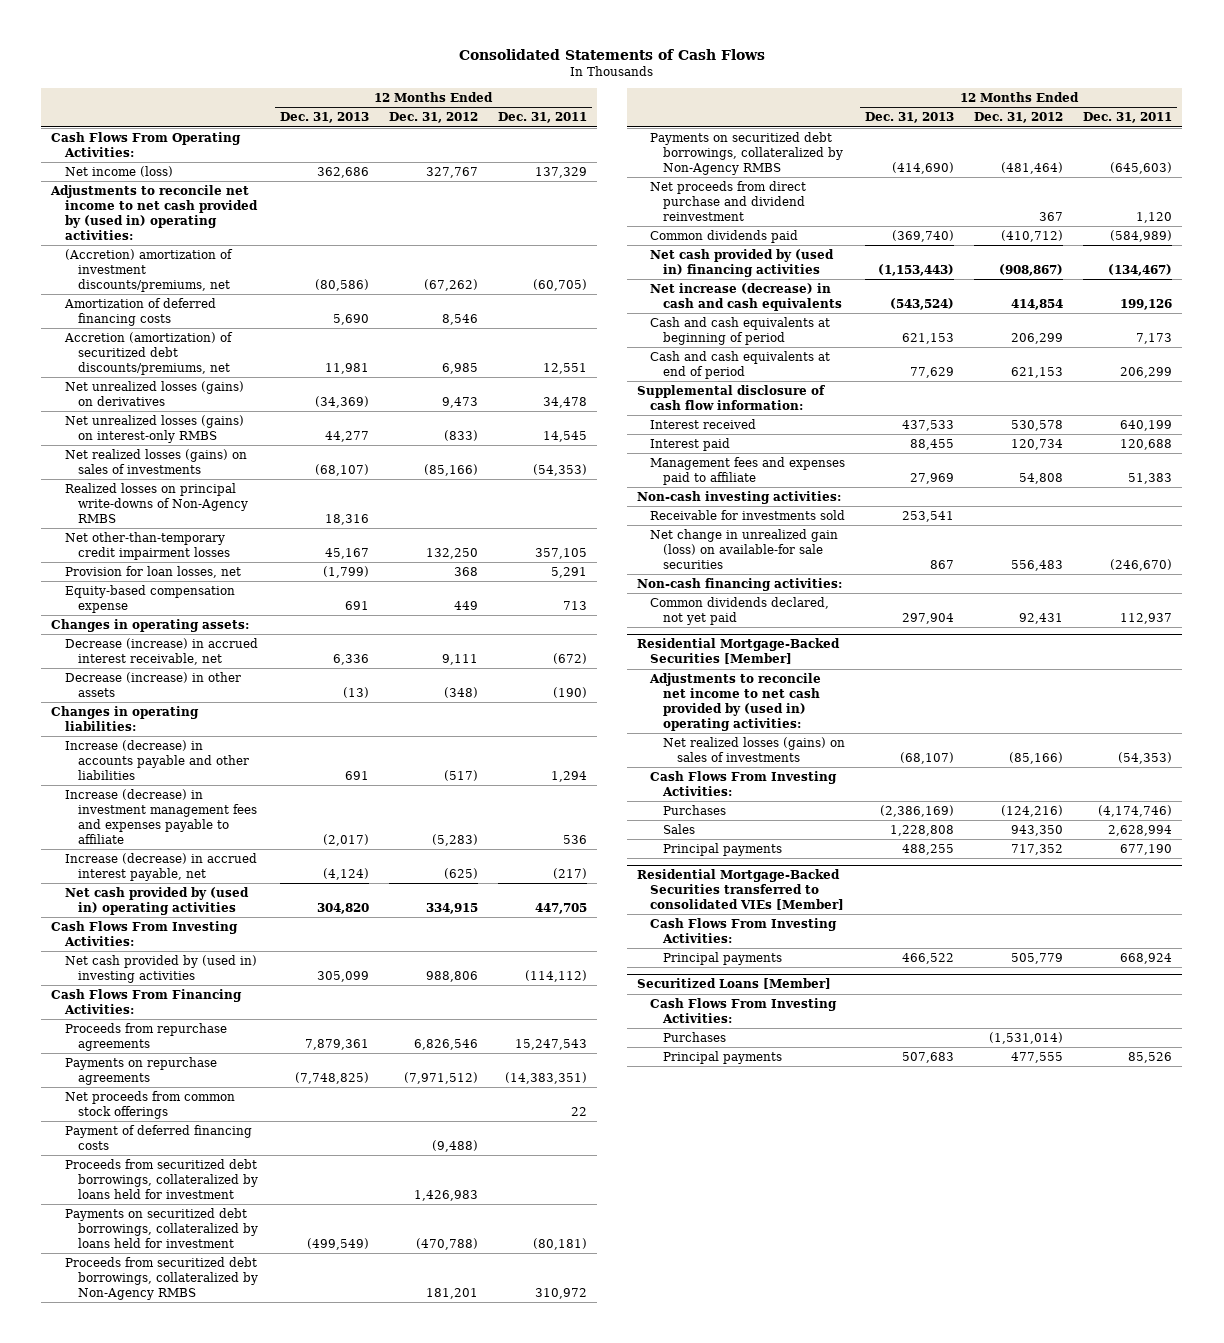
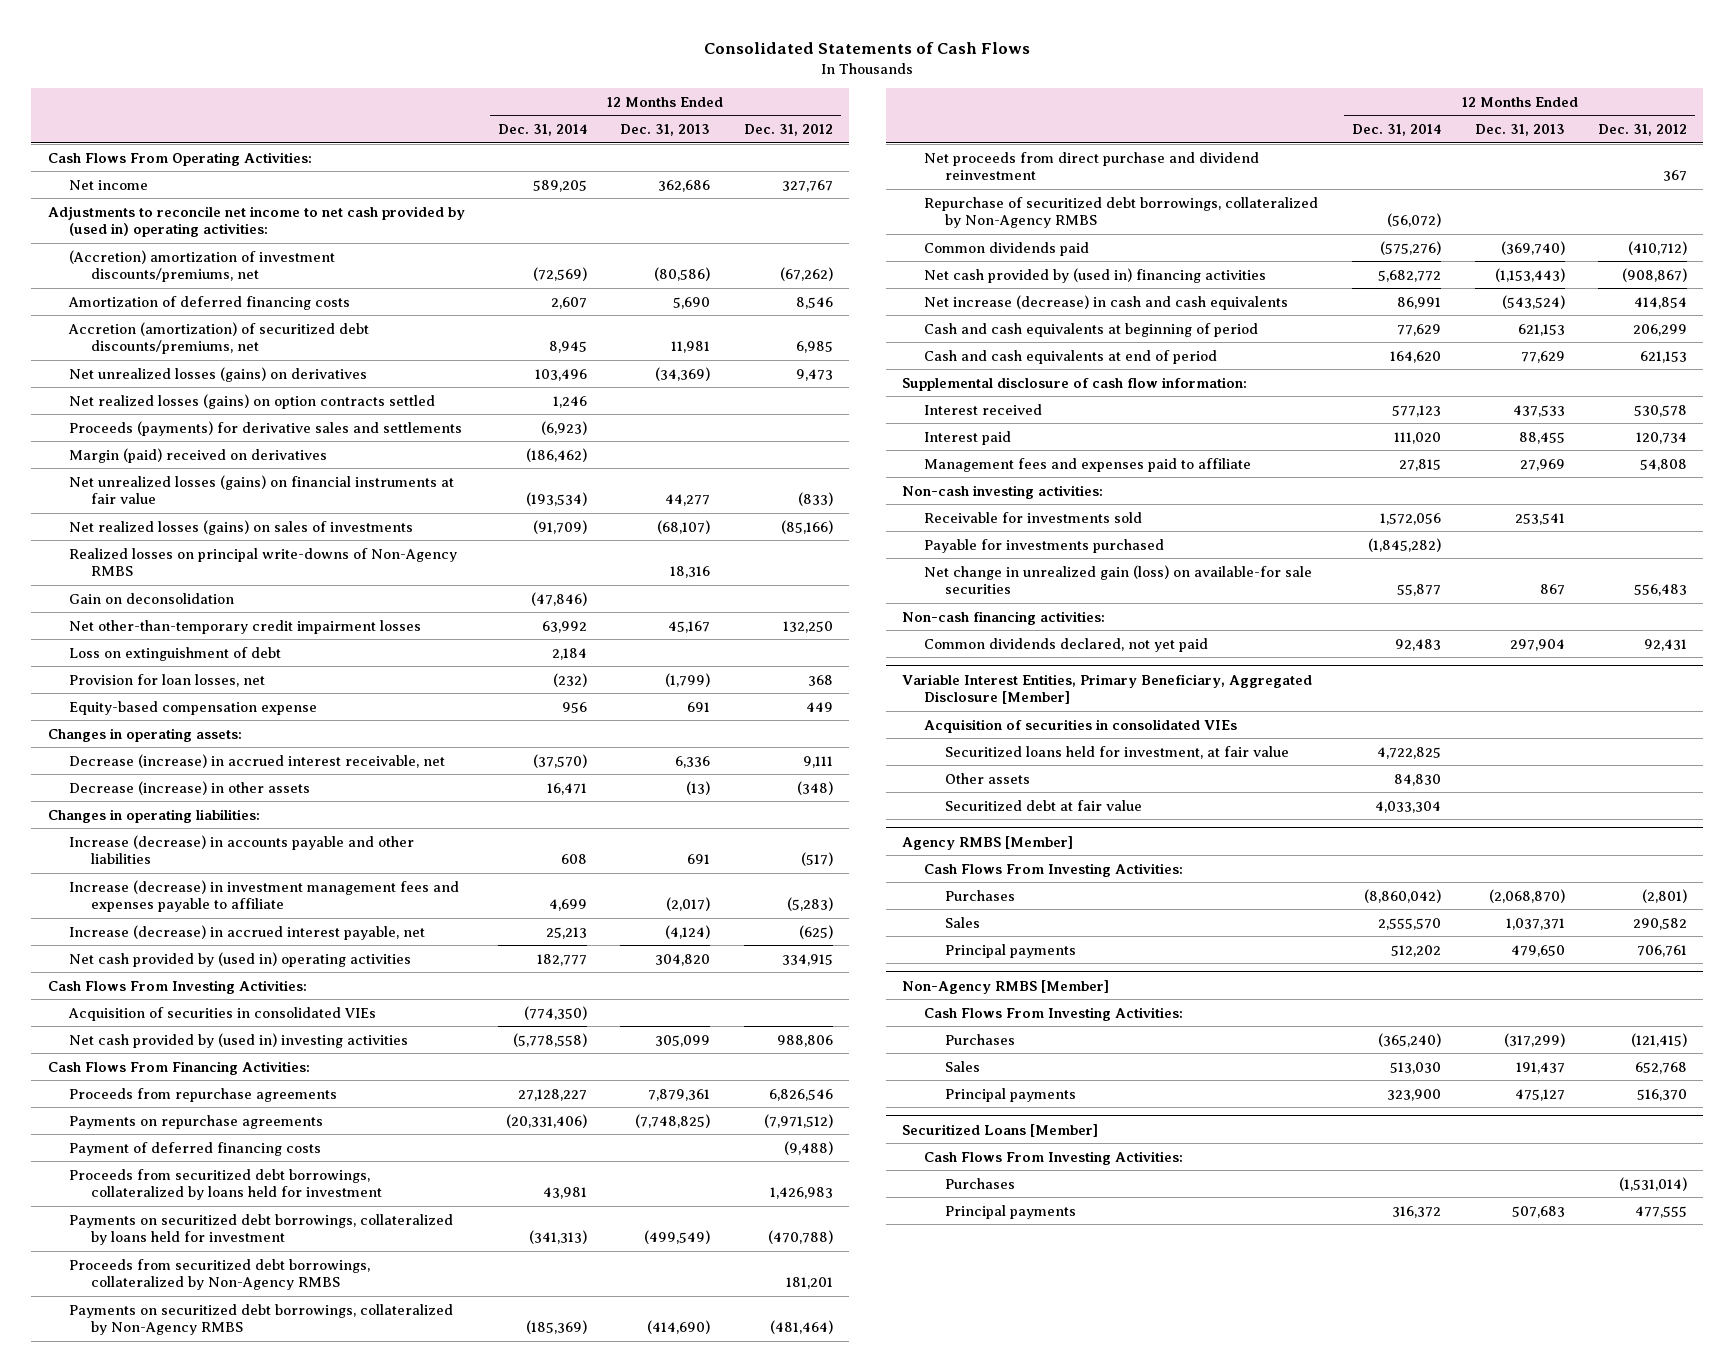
- | 12 Months Ended Dec. 31, 2013 | 12 Months Ended Dec. 31, 2012 | 12 Months Ended Dec. 31, 2011
+ | 12 Months Ended Dec. 31, 2014 | 12 Months Ended Dec. 31, 2013 | 12 Months Ended Dec. 31, 2012
- Net income (loss) | 362,686 | 327,767 | 137,329
+ Net income | 589,205 | 362,686 | 327,767
- Net unrealized losses (gains) on interest-only RMBS | 44,277 | (833) | 14,545
+ Net realized losses (gains) on option contracts settled | 1,246 | |
+ Proceeds (payments) for derivative sales and settlements | (6,923) | |
+ Margin (paid) received on derivatives | (186,462) | |
+ Net unrealized losses (gains) on financial instruments at fair value | (193,534) | 44,277 | (833)
+ Gain on deconsolidation | (47,846) | |
+ Loss on extinguishment of debt | 2,184 | |
+ Acquisition of securities in consolidated VIEs | (774,350) | |
- Net proceeds from common stock offerings | | | 22
+ Repurchase of securitized debt borrowings, collateralized by Non-Agency RMBS | (56,072) | |
+ Payable for investments purchased | (1,845,282) | |
- Residential Mortgage-Backed Securities [Member]
- Adjustments to reconcile net income to net cash provided by (used in) operating activities:
- Net realized losses (gains) on sales of investments | (68,107) | (85,166) | (54,353)
+ Variable Interest Entities, Primary Beneficiary, Aggregated Disclosure [Member]
+ Acquisition of securities in consolidated VIEs
+ Securitized loans held for investment, at fair value | 4,722,825 | |
+ Other assets | 84,830 | |
+ Securitized debt at fair value | 4,033,304 | |
+ Agency RMBS [Member]
- Purchases | (2,386,169) | (124,216) | (4,174,746)
- Sales | 1,228,808 | 943,350 | 2,628,994
- Principal payments | 488,255 | 717,352 | 677,190
- Residential Mortgage-Backed Securities transferred to consolidated VIEs [Member]
+ Purchases | (8,860,042) | (2,068,870) | (2,801)
+ Sales | 2,555,570 | 1,037,371 | 290,582
+ Principal payments | 512,202 | 479,650 | 706,761
+ Non-Agency RMBS [Member]
- Principal payments | 466,522 | 505,779 | 668,924
+ Purchases | (365,240) | (317,299) | (121,415)
+ Sales | 513,030 | 191,437 | 652,768
+ Principal payments | 323,900 | 475,127 | 516,370

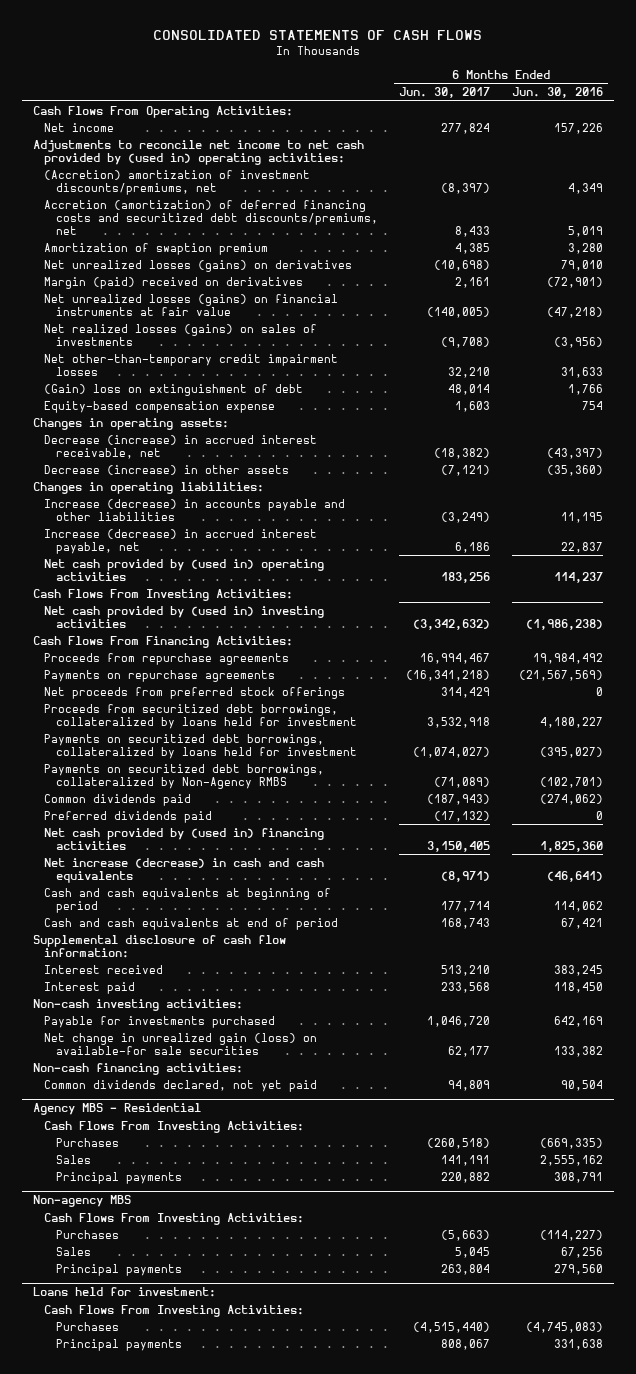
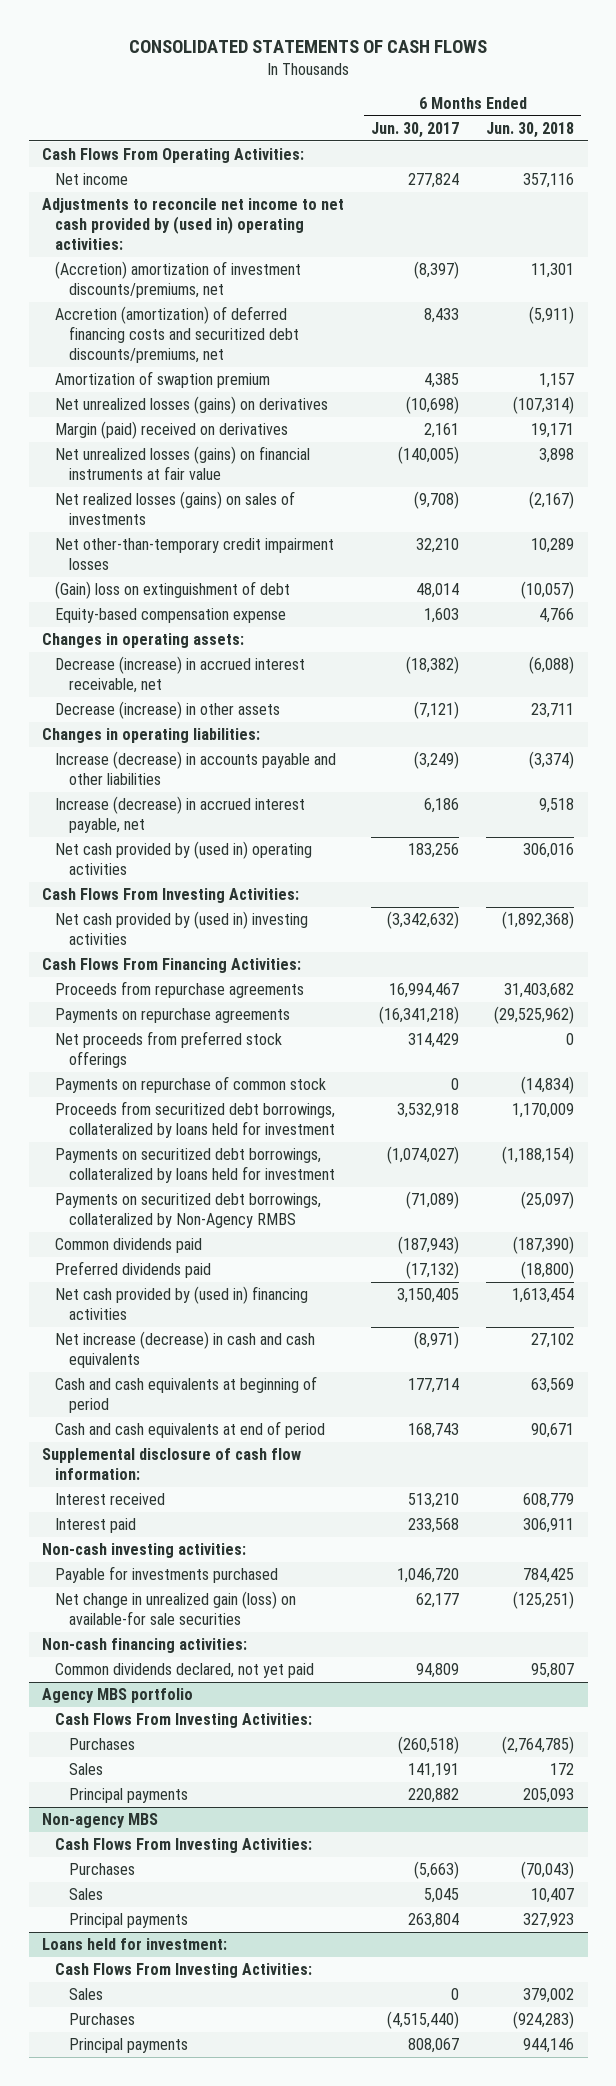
- | 6 Months Ended Jun. 30, 2017 | 6 Months Ended Jun. 30, 2016
+ | 6 Months Ended Jun. 30, 2017 | 6 Months Ended Jun. 30, 2018
+ Payments on repurchase of common stock | 0 | (14,834)
- Agency MBS - Residential
+ Agency MBS portfolio
@ Loans held for investment:
+ Sales | 0 | 379,002

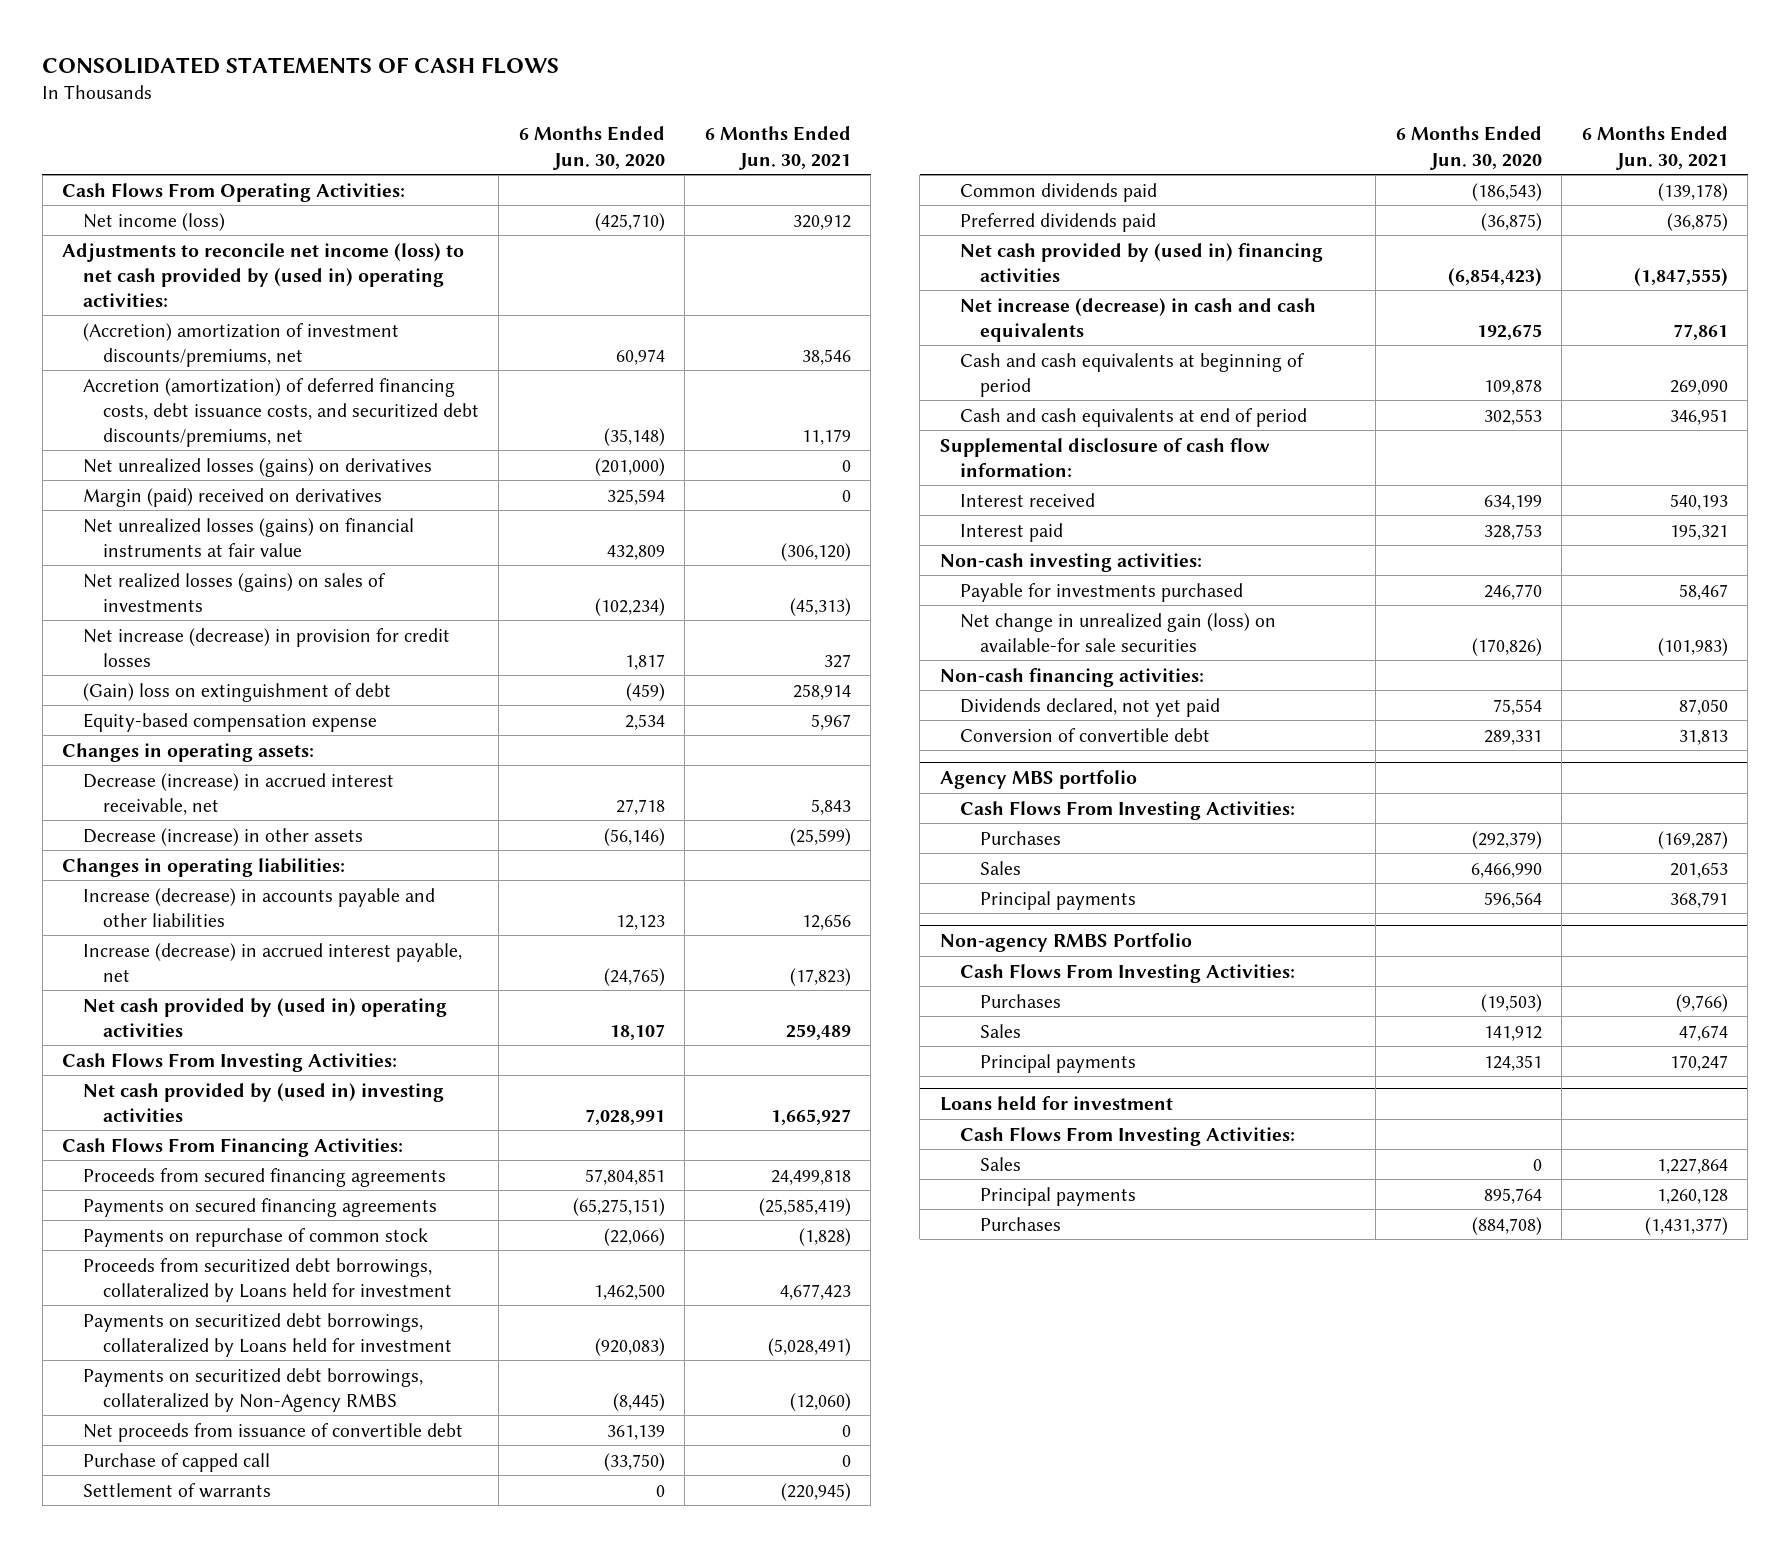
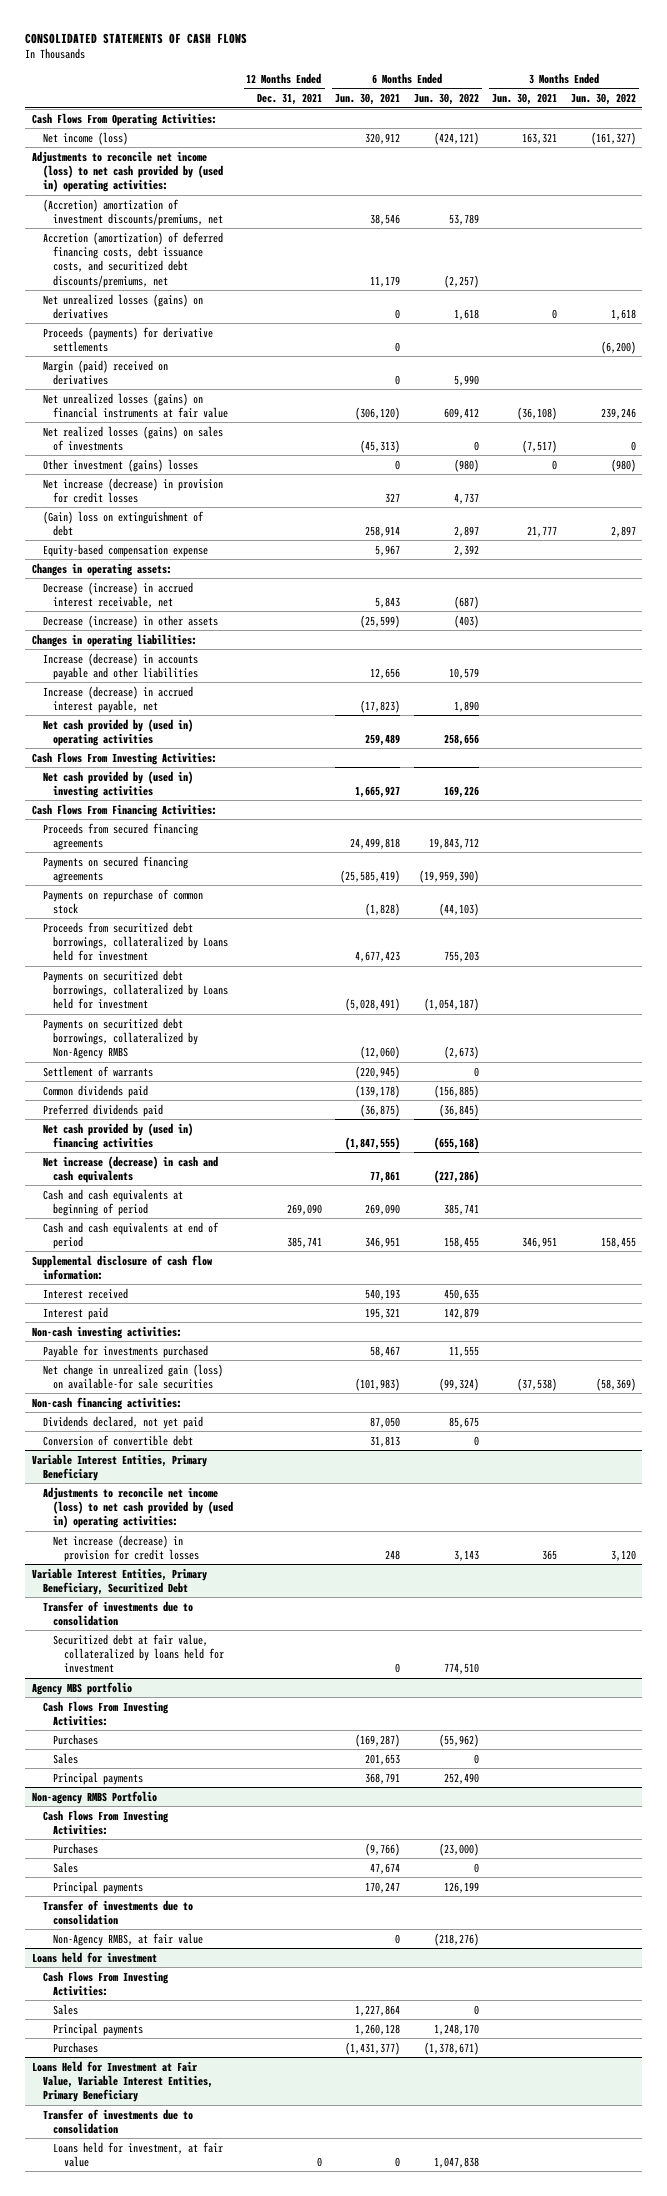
- | 6 Months Ended Jun. 30, 2020 | 6 Months Ended Jun. 30, 2021
+ | 12 Months Ended Dec. 31, 2021 | 6 Months Ended Jun. 30, 2021 | 6 Months Ended Jun. 30, 2022 | 3 Months Ended Jun. 30, 2021 | 3 Months Ended Jun. 30, 2022
+ Proceeds (payments) for derivative settlements | | 0 | | | (6,200)
+ Other investment (gains) losses | | 0 | (980) | 0 | (980)
- Net proceeds from issuance of convertible debt | 361,139 | 0
- Purchase of capped call | (33,750) | 0
+ Variable Interest Entities, Primary Beneficiary
+ Adjustments to reconcile net income (loss) to net cash provided by (used in) operating activities:
+ Net increase (decrease) in provision for credit losses | | 248 | 3,143 | 365 | 3,120
+ Variable Interest Entities, Primary Beneficiary, Securitized Debt
+ Transfer of investments due to consolidation
+ Securitized debt at fair value, collateralized by loans held for investment | | 0 | 774,510 | |
@ Non-agency RMBS Portfolio
+ Transfer of investments due to consolidation
+ Non-Agency RMBS, at fair value | | 0 | (218,276) | |
+ Loans Held for Investment at Fair Value, Variable Interest Entities, Primary Beneficiary
+ Transfer of investments due to consolidation
+ Loans held for investment, at fair value | 0 | 0 | 1,047,838 | |

